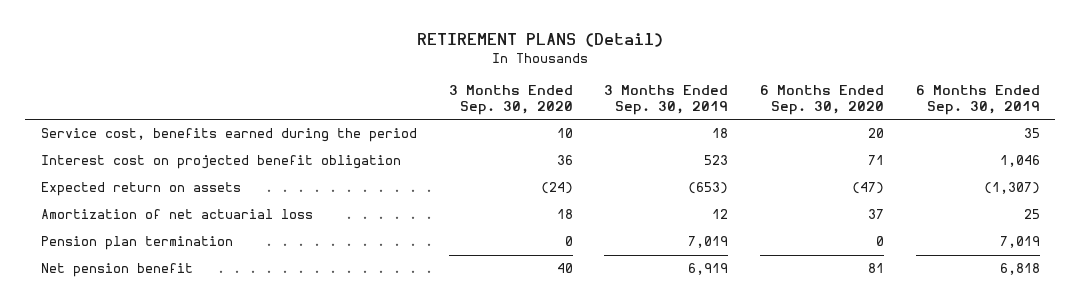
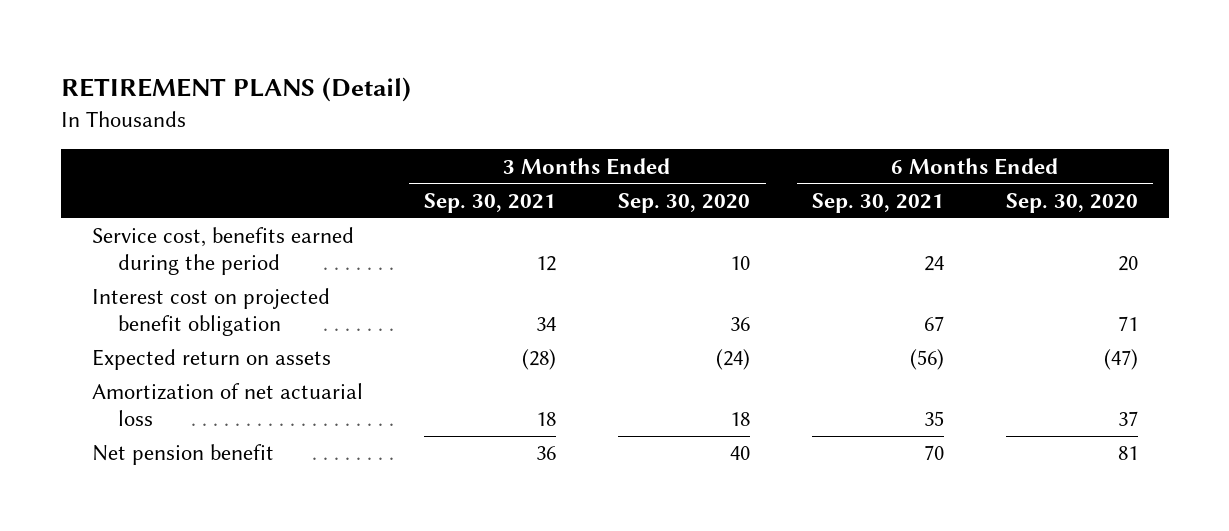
- | 3 Months Ended Sep. 30, 2020 | 3 Months Ended Sep. 30, 2019 | 6 Months Ended Sep. 30, 2020 | 6 Months Ended Sep. 30, 2019
+ | 3 Months Ended Sep. 30, 2021 | 3 Months Ended Sep. 30, 2020 | 6 Months Ended Sep. 30, 2021 | 6 Months Ended Sep. 30, 2020
- Pension plan termination | 0 | 7,019 | 0 | 7,019

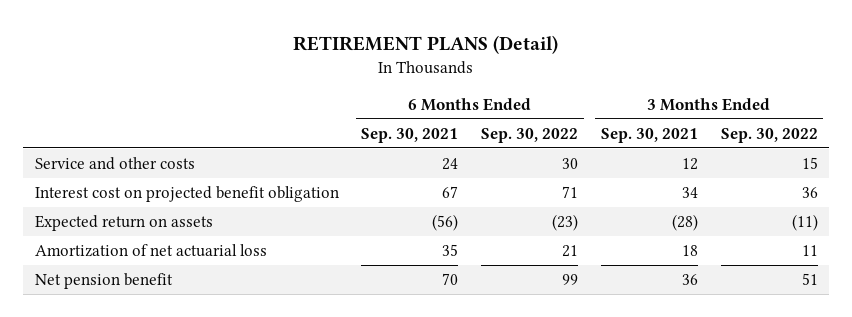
- | 3 Months Ended Sep. 30, 2021 | 3 Months Ended Sep. 30, 2020 | 6 Months Ended Sep. 30, 2021 | 6 Months Ended Sep. 30, 2020
+ | 6 Months Ended Sep. 30, 2021 | 6 Months Ended Sep. 30, 2022 | 3 Months Ended Sep. 30, 2021 | 3 Months Ended Sep. 30, 2022
- Service cost, benefits earned during the period | 12 | 10 | 24 | 20
+ Service and other costs | 24 | 30 | 12 | 15

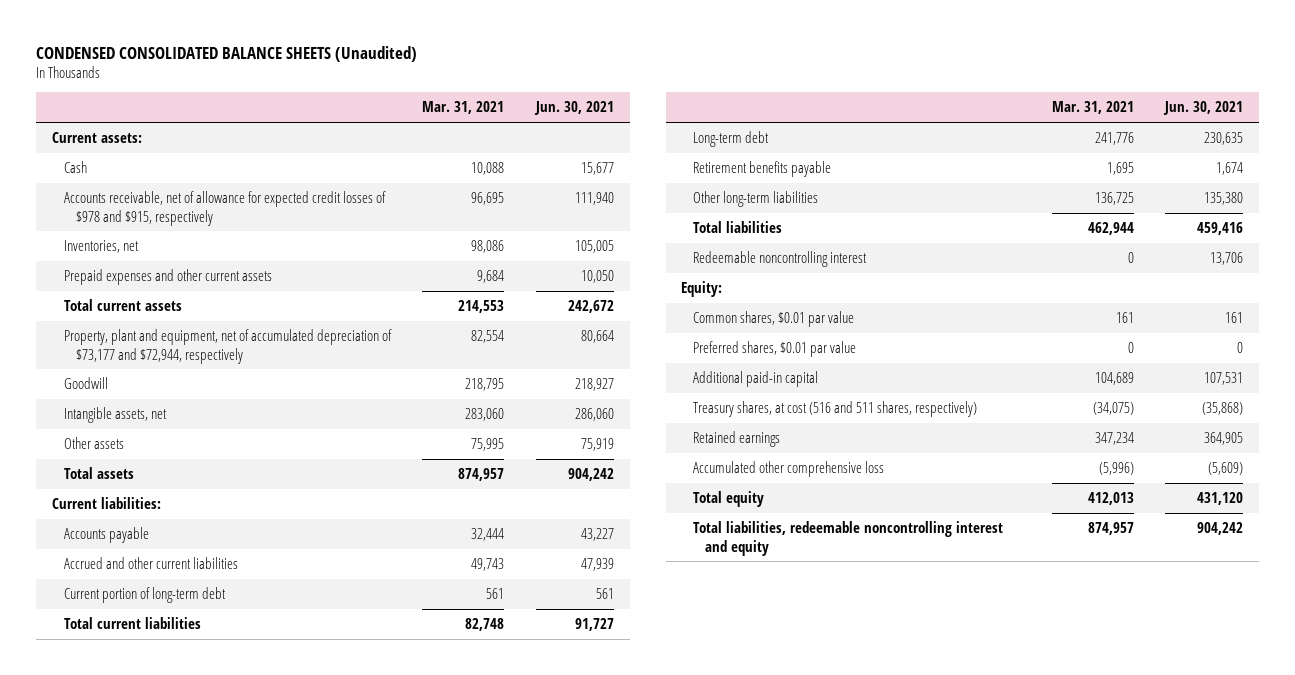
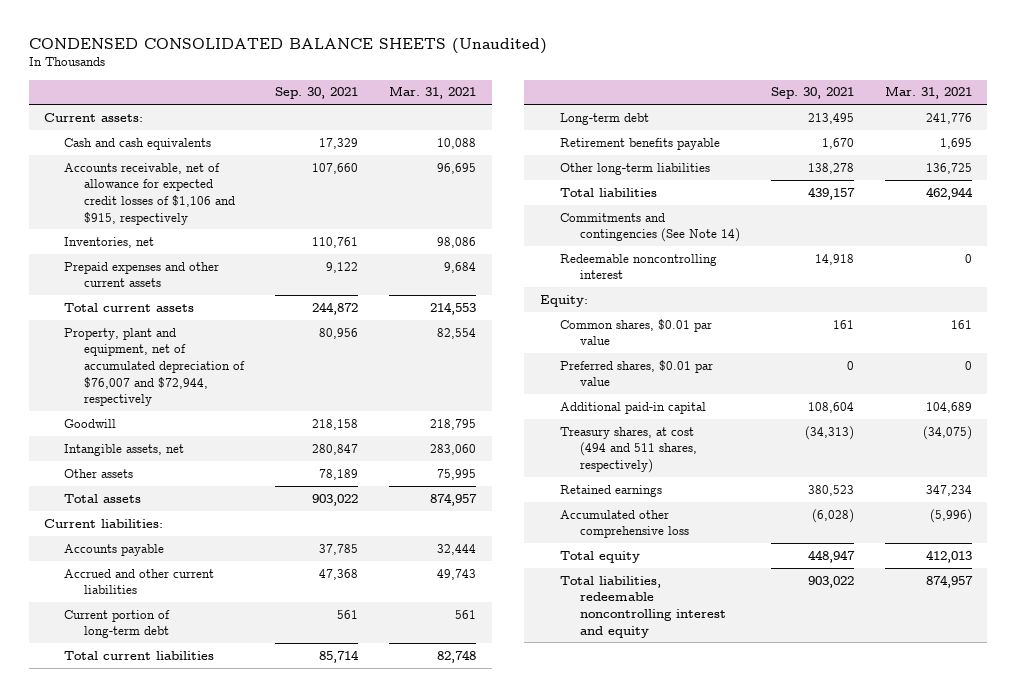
- | Mar. 31, 2021 | Jun. 30, 2021
+ | Sep. 30, 2021 | Mar. 31, 2021
- Cash | 10,088 | 15,677
- Accounts receivable, net of allowance for expected credit losses of $978 and $915, respectively | 96,695 | 111,940
+ Cash and cash equivalents | 17,329 | 10,088
+ Accounts receivable, net of allowance for expected credit losses of $1,106 and $915, respectively | 107,660 | 96,695
- Property, plant and equipment, net of accumulated depreciation of $73,177 and $72,944, respectively | 82,554 | 80,664
+ Property, plant and equipment, net of accumulated depreciation of $76,007 and $72,944, respectively | 80,956 | 82,554
+ Commitments and contingencies (See Note 14)
- Treasury shares, at cost (516 and 511 shares, respectively) | (34,075) | (35,868)
+ Treasury shares, at cost (494 and 511 shares, respectively) | (34,313) | (34,075)

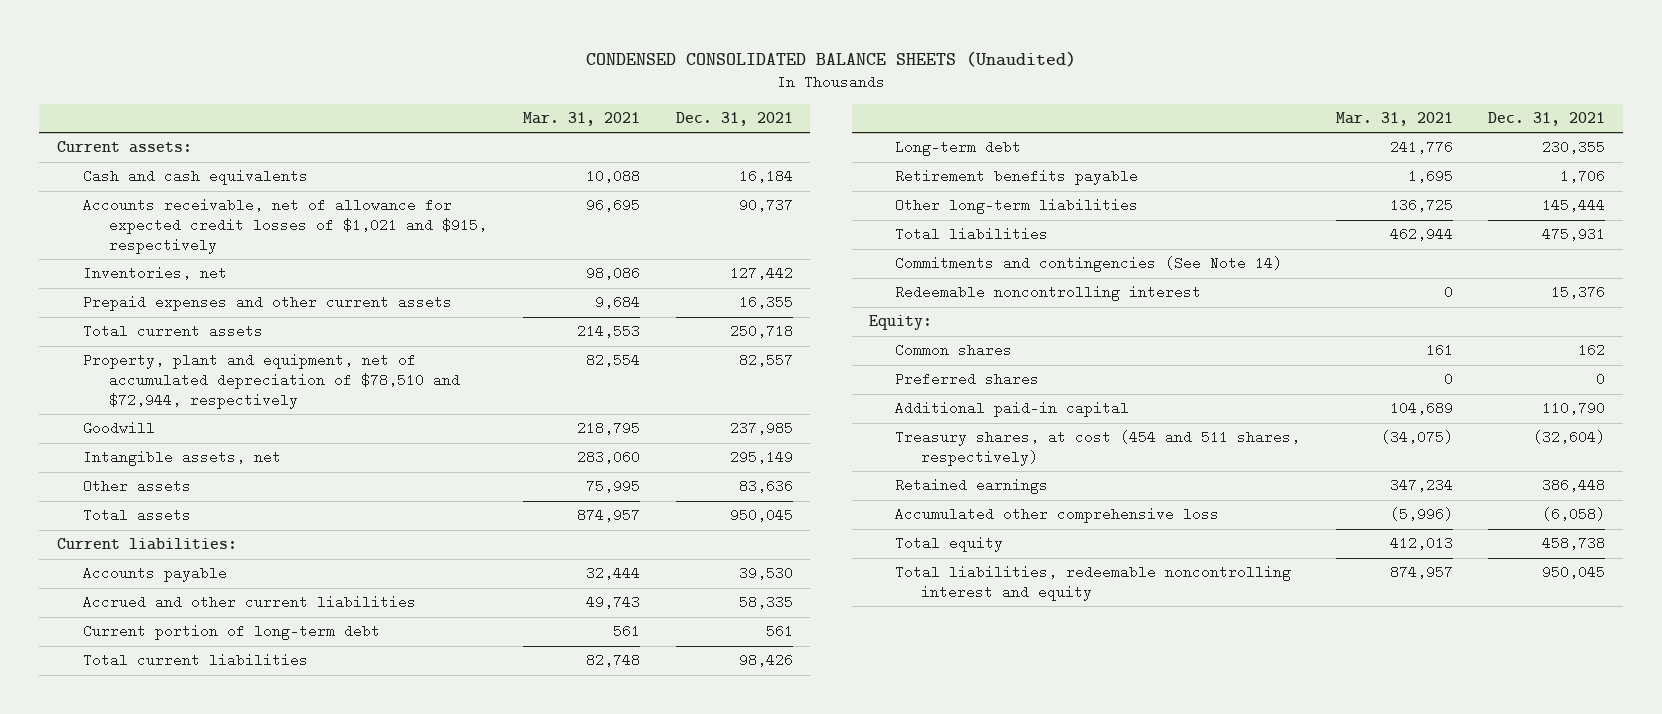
- | Sep. 30, 2021 | Mar. 31, 2021
+ | Mar. 31, 2021 | Dec. 31, 2021
- Accounts receivable, net of allowance for expected credit losses of $1,106 and $915, respectively | 107,660 | 96,695
+ Accounts receivable, net of allowance for expected credit losses of $1,021 and $915, respectively | 96,695 | 90,737
- Property, plant and equipment, net of accumulated depreciation of $76,007 and $72,944, respectively | 80,956 | 82,554
+ Property, plant and equipment, net of accumulated depreciation of $78,510 and $72,944, respectively | 82,554 | 82,557
- Common shares, $0.01 par value | 161 | 161
- Preferred shares, $0.01 par value | 0 | 0
+ Common shares | 161 | 162
+ Preferred shares | 0 | 0
- Treasury shares, at cost (494 and 511 shares, respectively) | (34,313) | (34,075)
+ Treasury shares, at cost (454 and 511 shares, respectively) | (34,075) | (32,604)

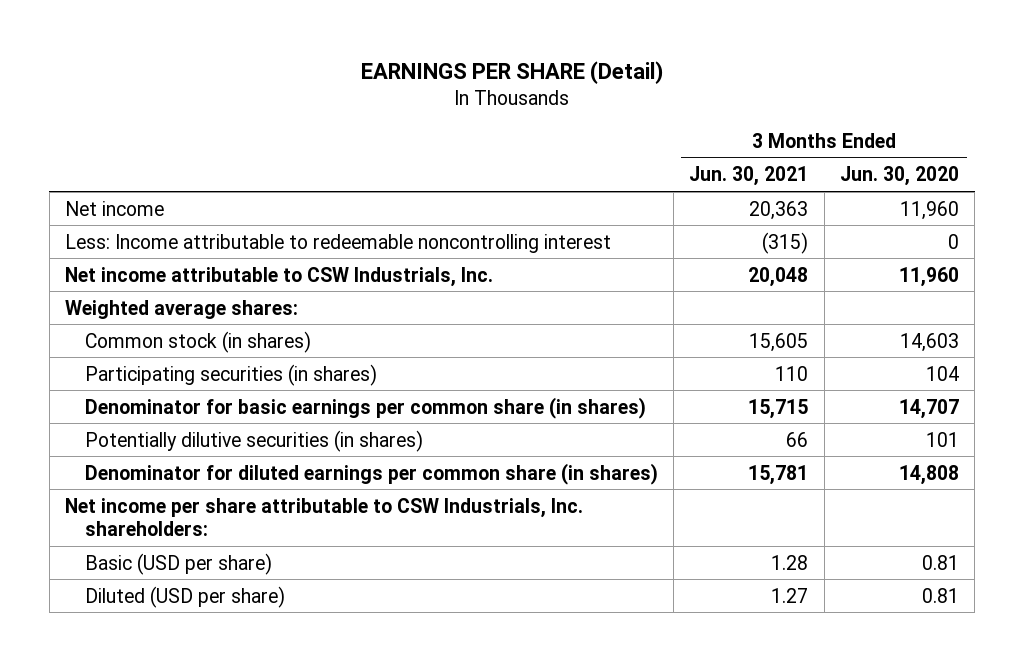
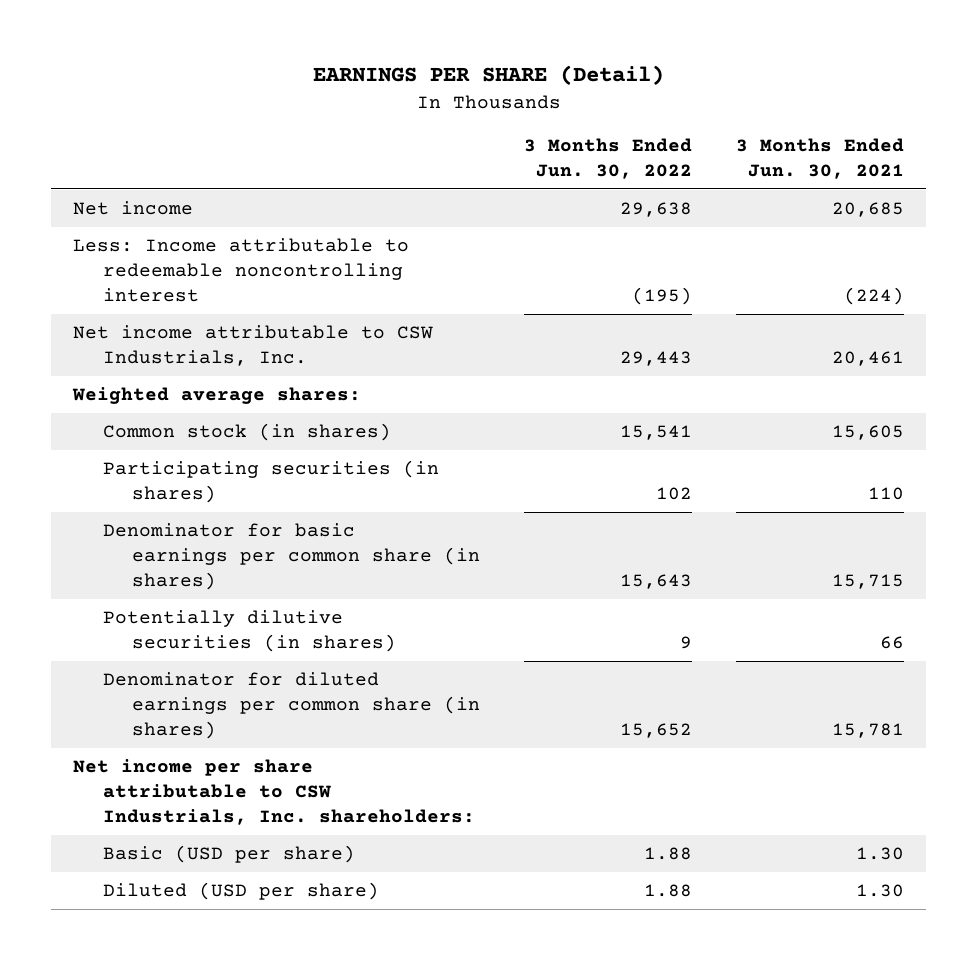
- | 3 Months Ended Jun. 30, 2021 | 3 Months Ended Jun. 30, 2020
+ | 3 Months Ended Jun. 30, 2022 | 3 Months Ended Jun. 30, 2021
- Net income | 20,363 | 11,960
- Less: Income attributable to redeemable noncontrolling interest | (315) | 0
- Net income attributable to CSW Industrials, Inc. | 20,048 | 11,960
+ Net income | 29,638 | 20,685
+ Less: Income attributable to redeemable noncontrolling interest | (195) | (224)
+ Net income attributable to CSW Industrials, Inc. | 29,443 | 20,461
- Basic (USD per share) | 1.28 | 0.81
- Diluted (USD per share) | 1.27 | 0.81
+ Basic (USD per share) | 1.88 | 1.30
+ Diluted (USD per share) | 1.88 | 1.30

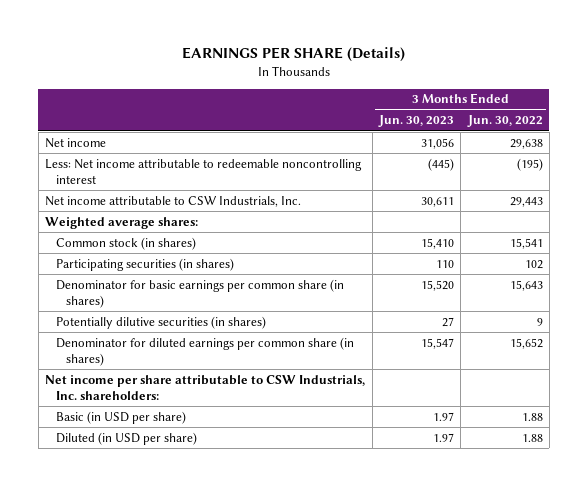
- EARNINGS PER SHARE (Detail)
+ EARNINGS PER SHARE (Details)
- | 3 Months Ended Jun. 30, 2022 | 3 Months Ended Jun. 30, 2021
+ | 3 Months Ended Jun. 30, 2023 | 3 Months Ended Jun. 30, 2022
- Less: Income attributable to redeemable noncontrolling interest | (195) | (224)
+ Less: Net income attributable to redeemable noncontrolling interest | (445) | (195)
- Basic (USD per share) | 1.88 | 1.30
- Diluted (USD per share) | 1.88 | 1.30
+ Basic (in USD per share) | 1.97 | 1.88
+ Diluted (in USD per share) | 1.97 | 1.88

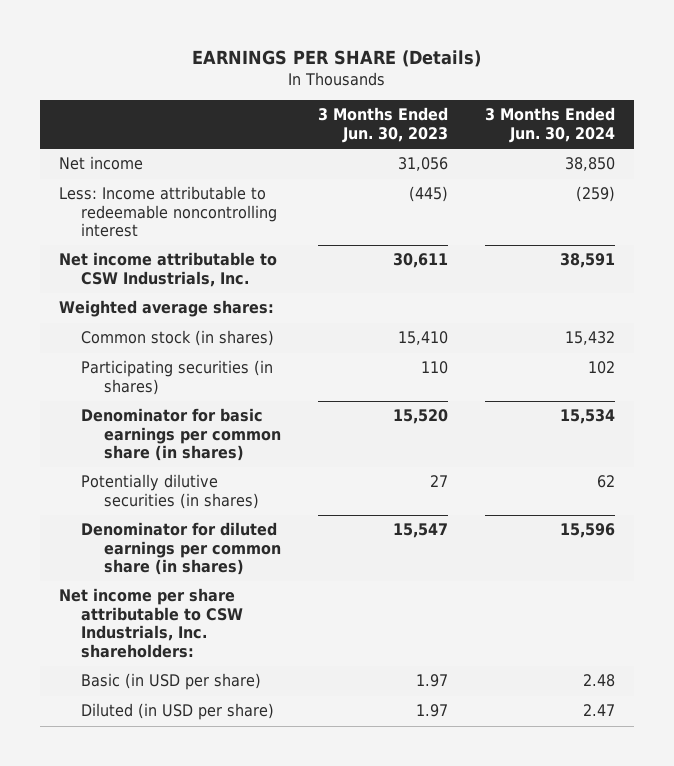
- | 3 Months Ended Jun. 30, 2023 | 3 Months Ended Jun. 30, 2022
+ | 3 Months Ended Jun. 30, 2023 | 3 Months Ended Jun. 30, 2024
- Less: Net income attributable to redeemable noncontrolling interest | (445) | (195)
+ Less: Income attributable to redeemable noncontrolling interest | (445) | (259)

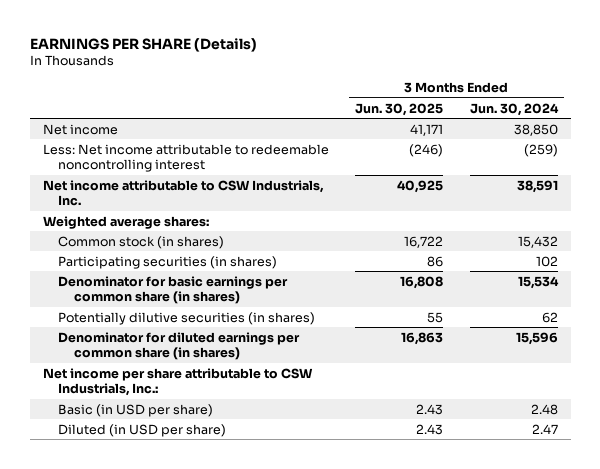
- | 3 Months Ended Jun. 30, 2023 | 3 Months Ended Jun. 30, 2024
+ | 3 Months Ended Jun. 30, 2025 | 3 Months Ended Jun. 30, 2024
- Less: Income attributable to redeemable noncontrolling interest | (445) | (259)
+ Less: Net income attributable to redeemable noncontrolling interest | (246) | (259)
- Net income per share attributable to CSW Industrials, Inc. shareholders:
+ Net income per share attributable to CSW Industrials, Inc.:

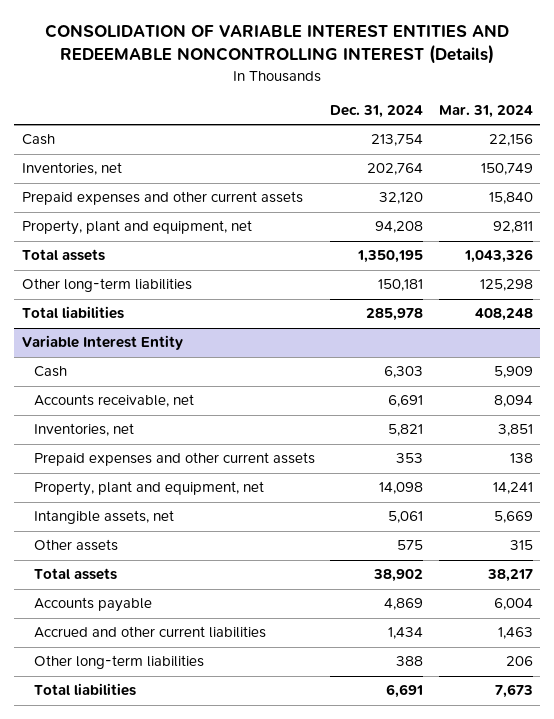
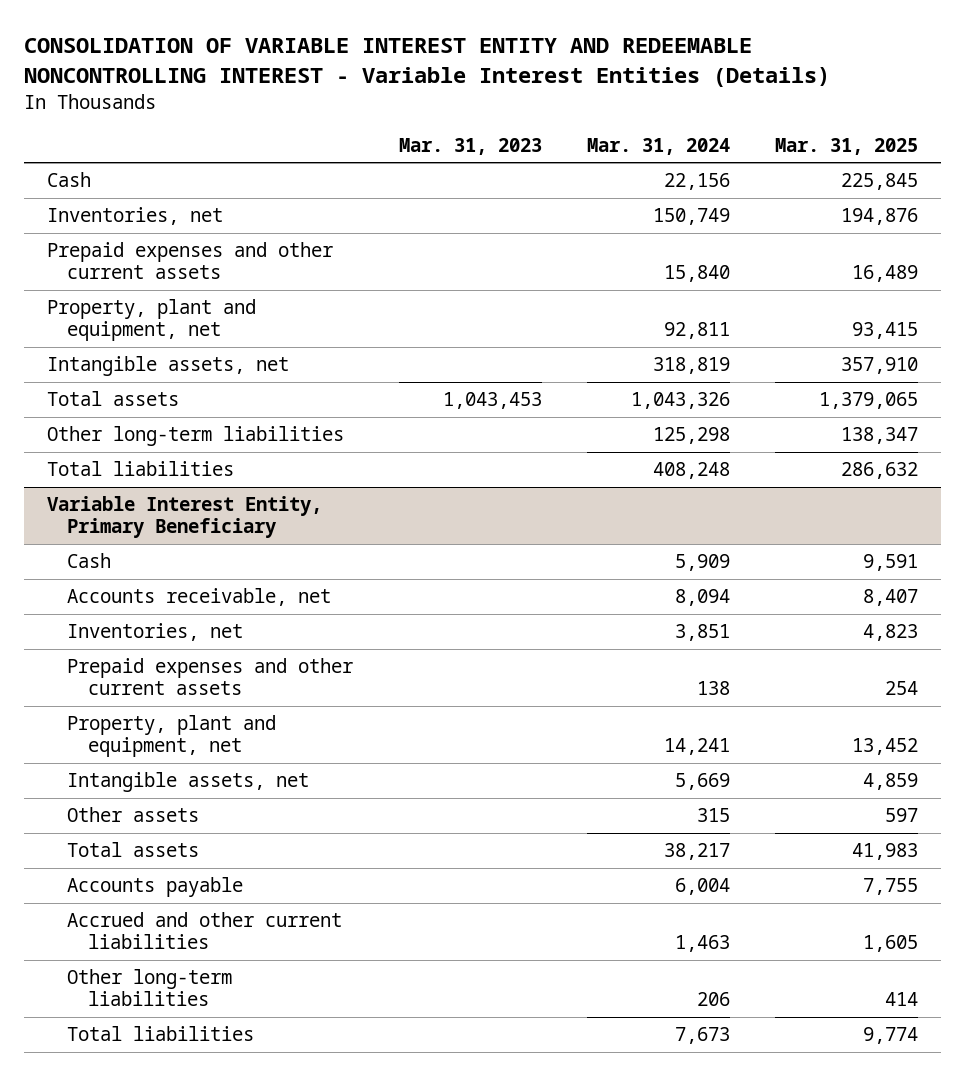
- CONSOLIDATION OF VARIABLE INTEREST ENTITIES AND REDEEMABLE NONCONTROLLING INTEREST (Details)
+ CONSOLIDATION OF VARIABLE INTEREST ENTITY AND REDEEMABLE NONCONTROLLING INTEREST - Variable Interest Entities (Details)
- | Dec. 31, 2024 | Mar. 31, 2024
+ | Mar. 31, 2023 | Mar. 31, 2024 | Mar. 31, 2025
+ Intangible assets, net | | 318,819 | 357,910
- Variable Interest Entity
+ Variable Interest Entity, Primary Beneficiary

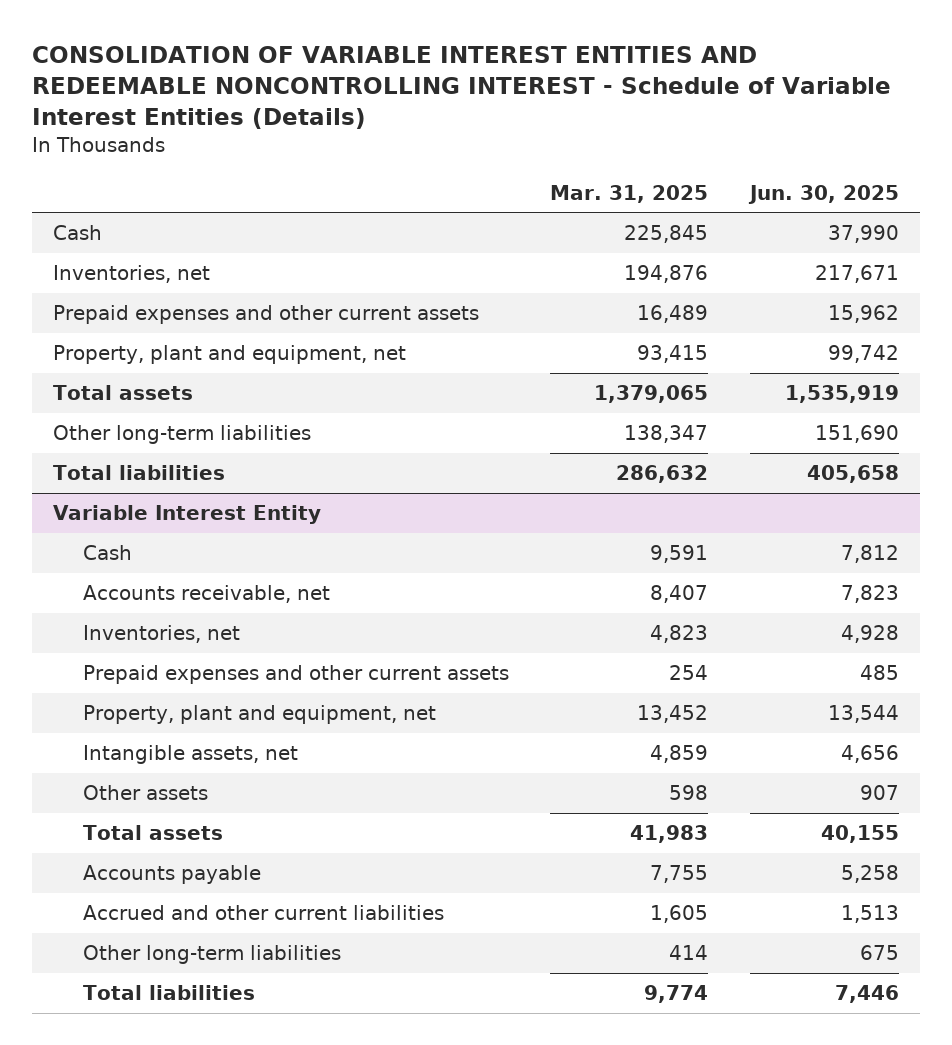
- CONSOLIDATION OF VARIABLE INTEREST ENTITY AND REDEEMABLE NONCONTROLLING INTEREST - Variable Interest Entities (Details)
+ CONSOLIDATION OF VARIABLE INTEREST ENTITIES AND REDEEMABLE NONCONTROLLING INTEREST - Schedule of Variable Interest Entities (Details)
- | Mar. 31, 2023 | Mar. 31, 2024 | Mar. 31, 2025
+ | Mar. 31, 2025 | Jun. 30, 2025
- Intangible assets, net | | 318,819 | 357,910
- Variable Interest Entity, Primary Beneficiary
+ Variable Interest Entity
- Other assets | | 315 | 597
+ Other assets | 598 | 907

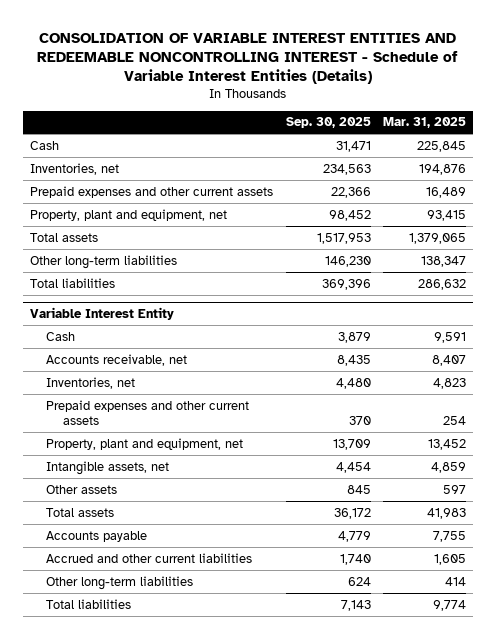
- | Mar. 31, 2025 | Jun. 30, 2025
+ | Sep. 30, 2025 | Mar. 31, 2025
@ Variable Interest Entity
- Other assets | 598 | 907
+ Other assets | 845 | 597

